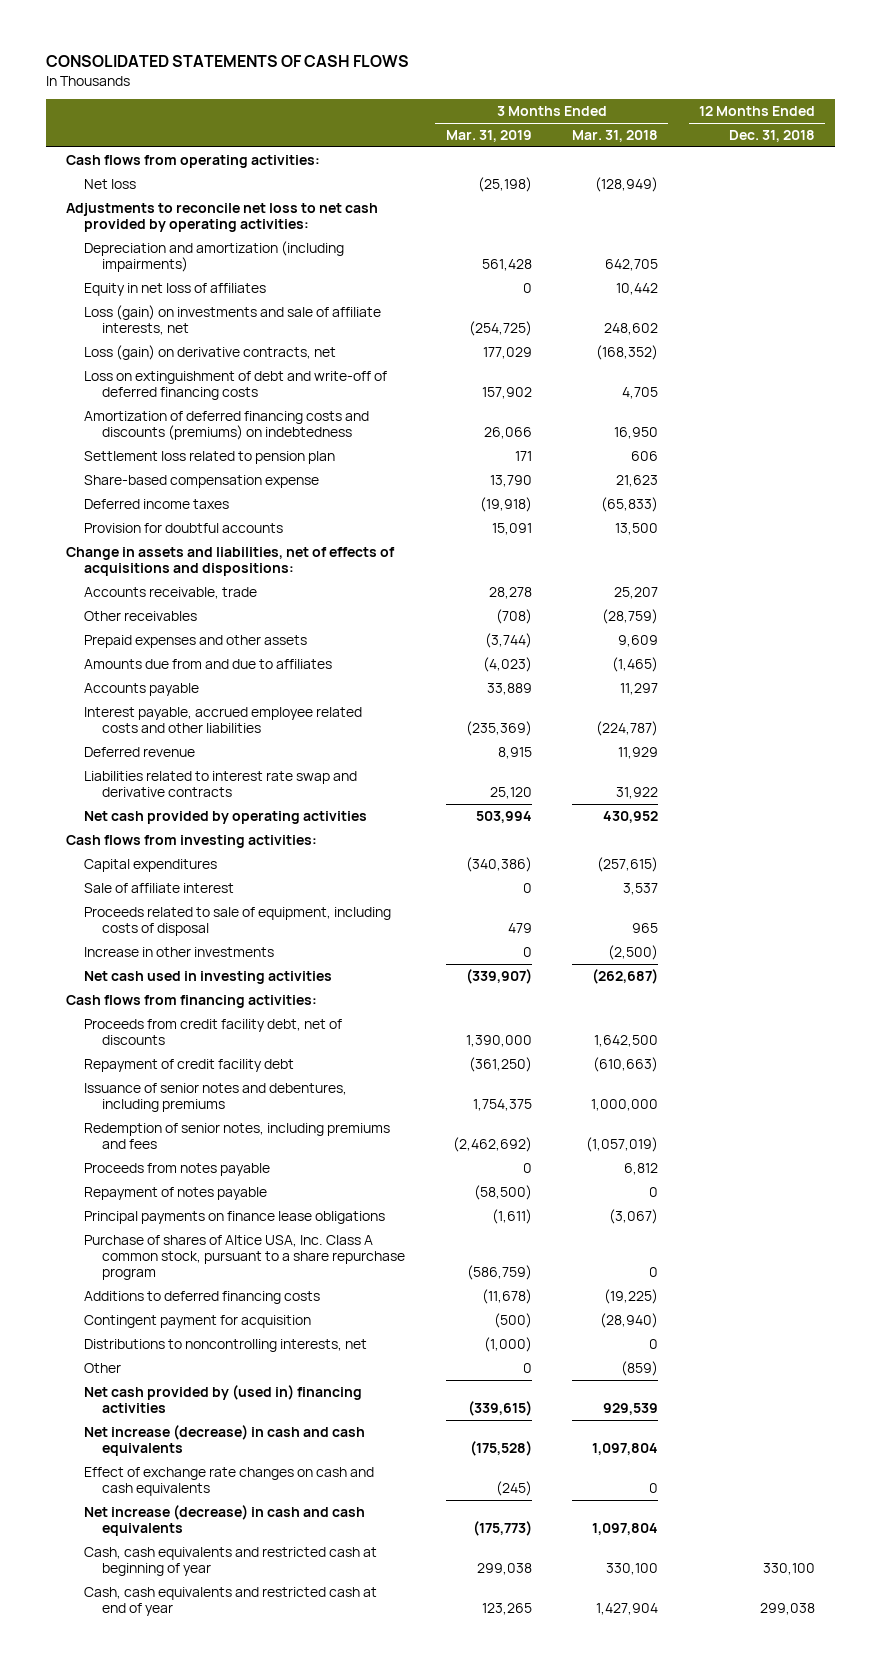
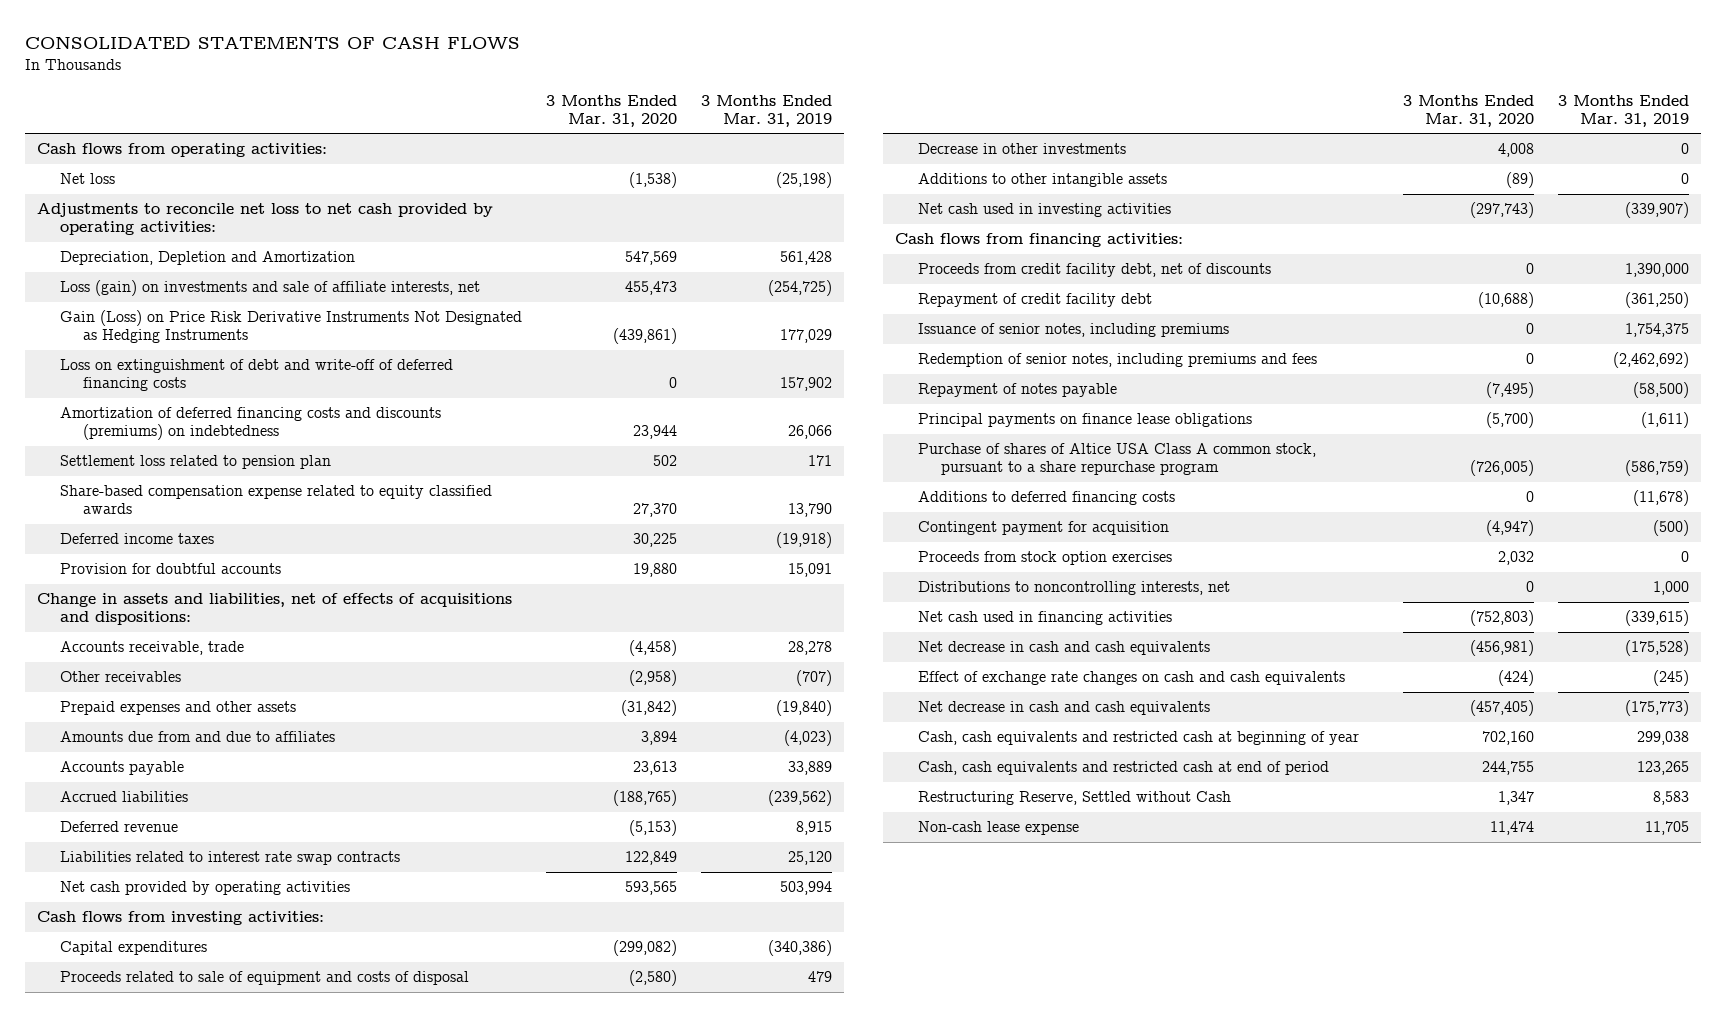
- | 3 Months Ended Mar. 31, 2019 | 3 Months Ended Mar. 31, 2018 | 12 Months Ended Dec. 31, 2018
+ | 3 Months Ended Mar. 31, 2020 | 3 Months Ended Mar. 31, 2019
- Depreciation and amortization (including impairments) | 561,428 | 642,705 |
- Equity in net loss of affiliates | 0 | 10,442 |
+ Depreciation, Depletion and Amortization | 547,569 | 561,428
- Loss (gain) on derivative contracts, net | 177,029 | (168,352) |
+ Gain (Loss) on Price Risk Derivative Instruments Not Designated as Hedging Instruments | (439,861) | 177,029
- Share-based compensation expense | 13,790 | 21,623 |
+ Share-based compensation expense related to equity classified awards | 27,370 | 13,790
- Other receivables | (708) | (28,759) |
- Prepaid expenses and other assets | (3,744) | 9,609 |
+ Other receivables | (2,958) | (707)
+ Prepaid expenses and other assets | (31,842) | (19,840)
- Interest payable, accrued employee related costs and other liabilities | (235,369) | (224,787) |
+ Accrued liabilities | (188,765) | (239,562)
- Liabilities related to interest rate swap and derivative contracts | 25,120 | 31,922 |
+ Liabilities related to interest rate swap contracts | 122,849 | 25,120
- Sale of affiliate interest | 0 | 3,537 |
- Proceeds related to sale of equipment, including costs of disposal | 479 | 965 |
- Increase in other investments | 0 | (2,500) |
+ Proceeds related to sale of equipment and costs of disposal | (2,580) | 479
+ Decrease in other investments | 4,008 | 0
+ Additions to other intangible assets | (89) | 0
- Issuance of senior notes and debentures, including premiums | 1,754,375 | 1,000,000 |
+ Issuance of senior notes, including premiums | 0 | 1,754,375
- Proceeds from notes payable | 0 | 6,812 |
- Purchase of shares of Altice USA, Inc. Class A common stock, pursuant to a share repurchase program | (586,759) | 0 |
+ Purchase of shares of Altice USA Class A common stock, pursuant to a share repurchase program | (726,005) | (586,759)
- Distributions to noncontrolling interests, net | (1,000) | 0 |
- Other | 0 | (859) |
- Net cash provided by (used in) financing activities | (339,615) | 929,539 |
- Net increase (decrease) in cash and cash equivalents | (175,528) | 1,097,804 |
+ Proceeds from stock option exercises | 2,032 | 0
+ Distributions to noncontrolling interests, net | 0 | 1,000
+ Net cash used in financing activities | (752,803) | (339,615)
+ Net decrease in cash and cash equivalents | (456,981) | (175,528)
- Net increase (decrease) in cash and cash equivalents | (175,773) | 1,097,804 |
+ Net decrease in cash and cash equivalents | (457,405) | (175,773)
- Cash, cash equivalents and restricted cash at end of year | 123,265 | 1,427,904 | 299,038
+ Cash, cash equivalents and restricted cash at end of period | 244,755 | 123,265
+ Restructuring Reserve, Settled without Cash | 1,347 | 8,583
+ Non-cash lease expense | 11,474 | 11,705

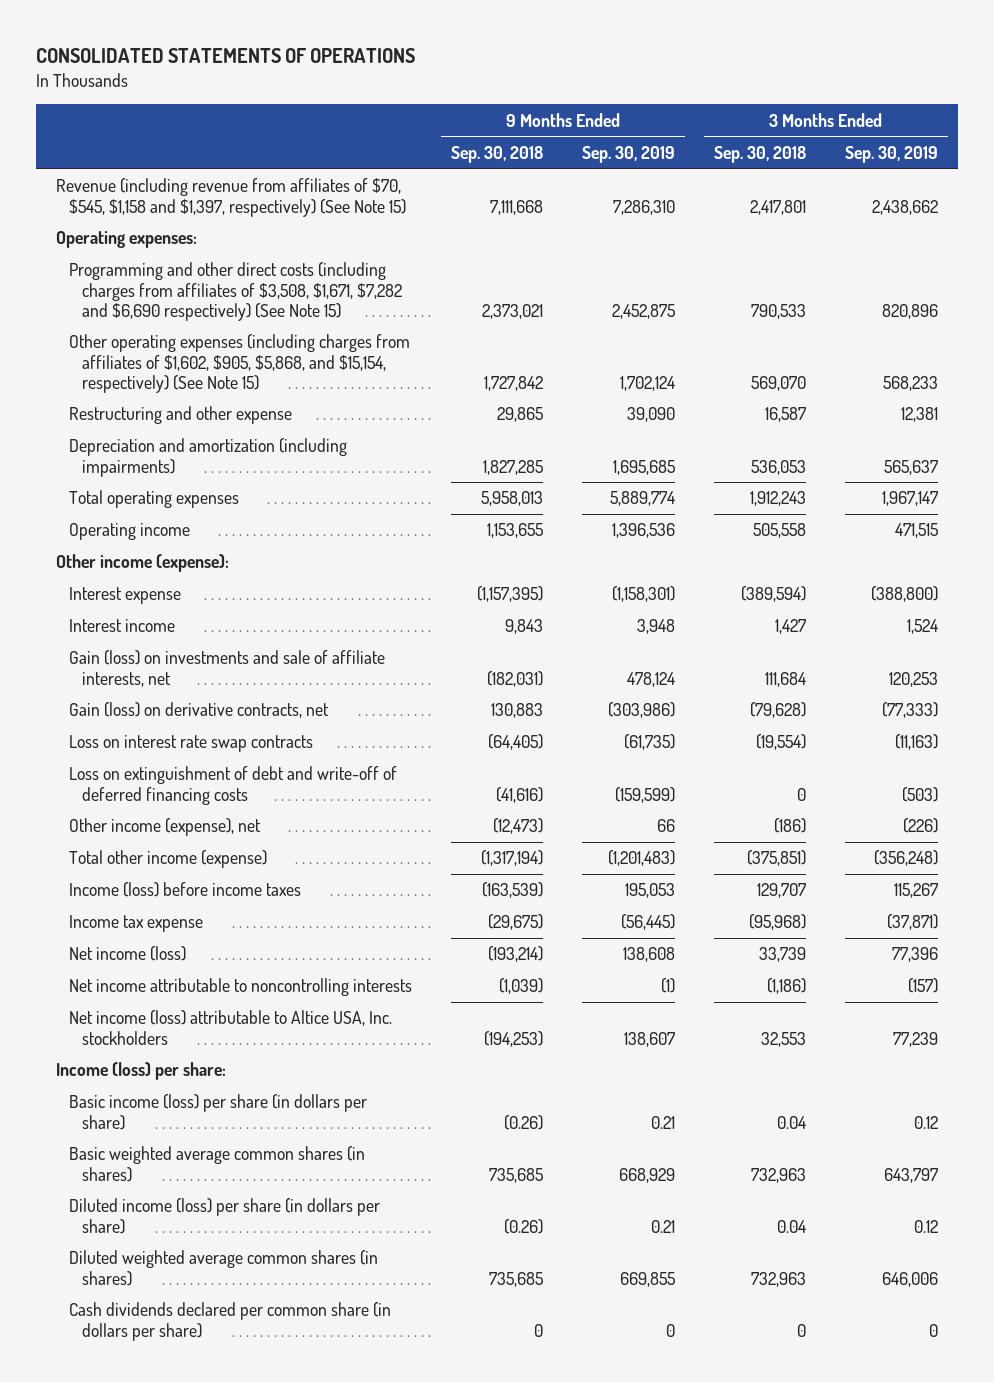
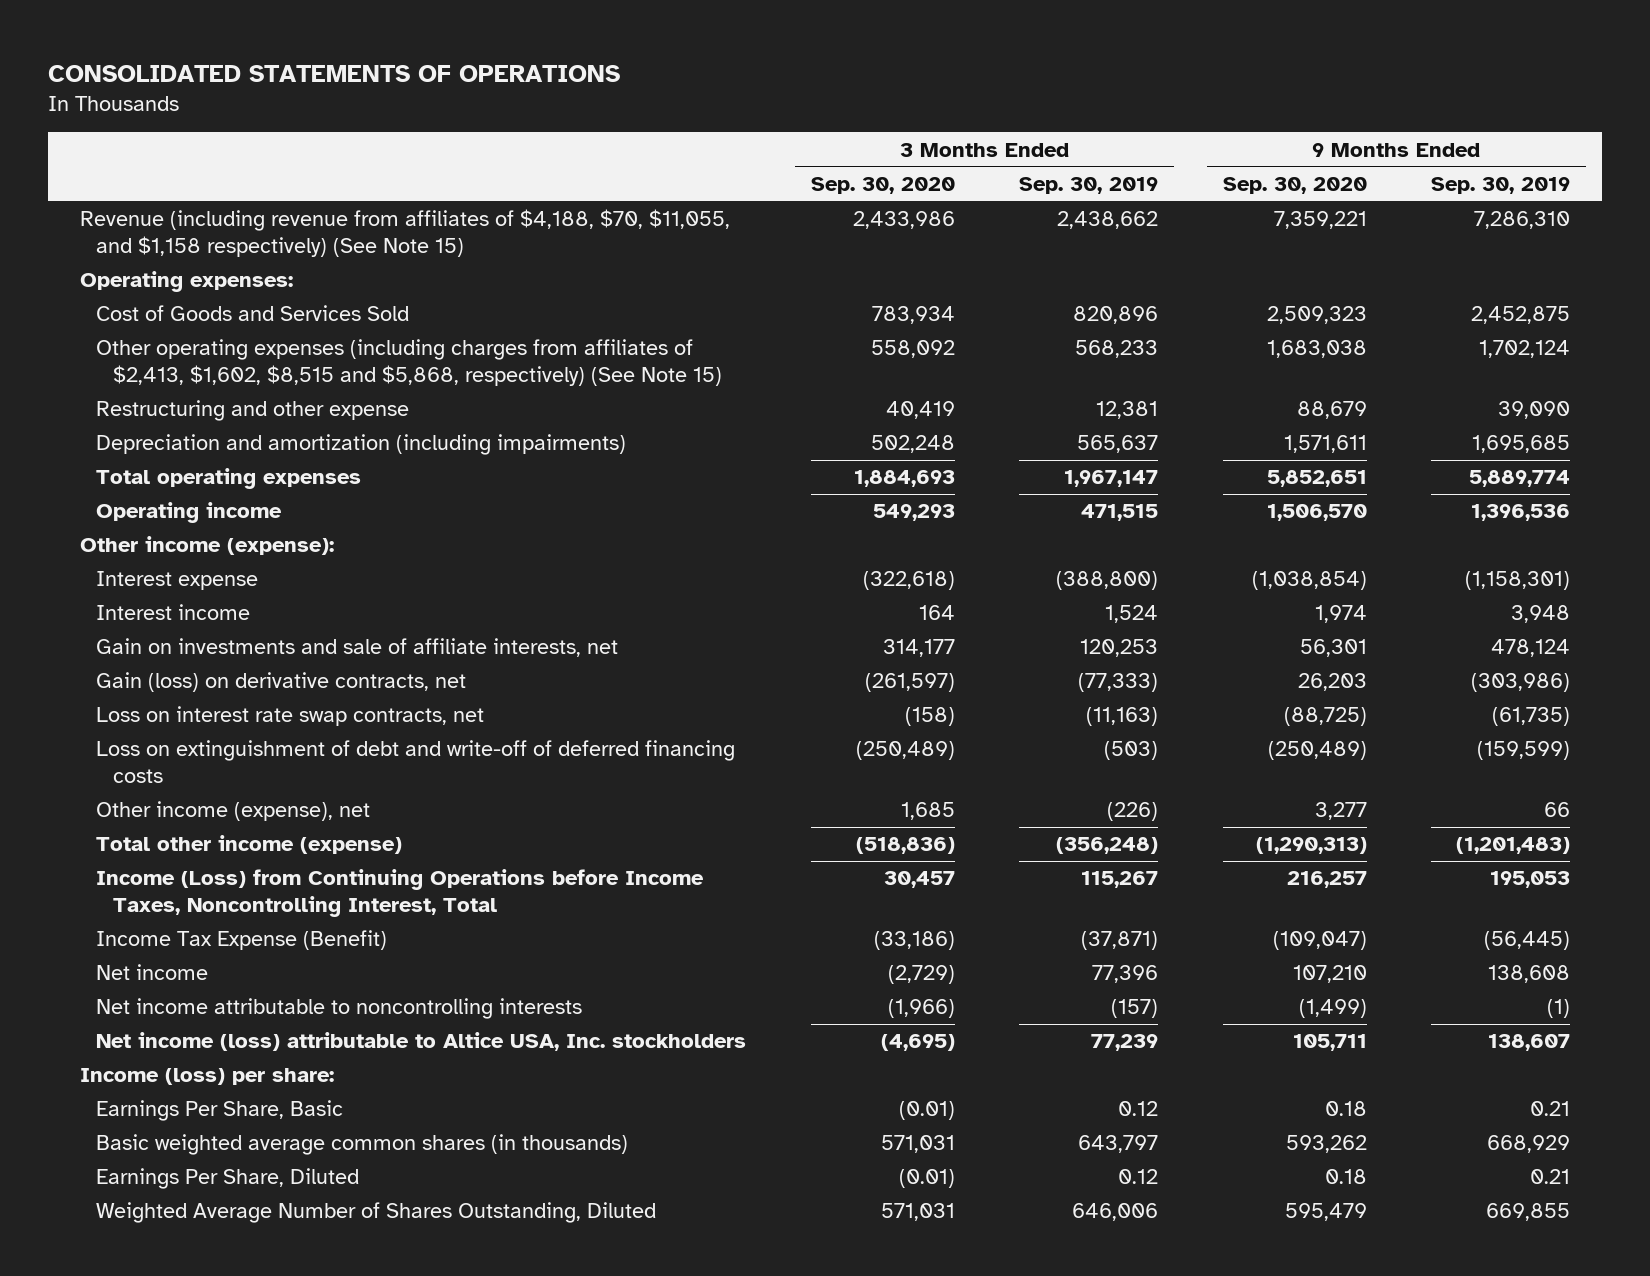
- | 9 Months Ended Sep. 30, 2018 | 9 Months Ended Sep. 30, 2019 | 3 Months Ended Sep. 30, 2018 | 3 Months Ended Sep. 30, 2019
+ | 3 Months Ended Sep. 30, 2020 | 3 Months Ended Sep. 30, 2019 | 9 Months Ended Sep. 30, 2020 | 9 Months Ended Sep. 30, 2019
- Revenue (including revenue from affiliates of $70, $545, $1,158 and $1,397, respectively) (See Note 15) | 7,111,668 | 7,286,310 | 2,417,801 | 2,438,662
+ Revenue (including revenue from affiliates of $4,188, $70, $11,055, and $1,158 respectively) (See Note 15) | 2,433,986 | 2,438,662 | 7,359,221 | 7,286,310
- Programming and other direct costs (including charges from affiliates of $3,508, $1,671, $7,282 and $6,690 respectively) (See Note 15) | 2,373,021 | 2,452,875 | 790,533 | 820,896
- Other operating expenses (including charges from affiliates of $1,602, $905, $5,868, and $15,154, respectively) (See Note 15) | 1,727,842 | 1,702,124 | 569,070 | 568,233
+ Cost of Goods and Services Sold | 783,934 | 820,896 | 2,509,323 | 2,452,875
+ Other operating expenses (including charges from affiliates of $2,413, $1,602, $8,515 and $5,868, respectively) (See Note 15) | 558,092 | 568,233 | 1,683,038 | 1,702,124
- Gain (loss) on investments and sale of affiliate interests, net | (182,031) | 478,124 | 111,684 | 120,253
+ Gain on investments and sale of affiliate interests, net | 314,177 | 120,253 | 56,301 | 478,124
- Loss on interest rate swap contracts | (64,405) | (61,735) | (19,554) | (11,163)
+ Loss on interest rate swap contracts, net | (158) | (11,163) | (88,725) | (61,735)
- Income (loss) before income taxes | (163,539) | 195,053 | 129,707 | 115,267
- Income tax expense | (29,675) | (56,445) | (95,968) | (37,871)
- Net income (loss) | (193,214) | 138,608 | 33,739 | 77,396
+ Income (Loss) from Continuing Operations before Income Taxes, Noncontrolling Interest, Total | 30,457 | 115,267 | 216,257 | 195,053
+ Income Tax Expense (Benefit) | (33,186) | (37,871) | (109,047) | (56,445)
+ Net income | (2,729) | 77,396 | 107,210 | 138,608
- Basic income (loss) per share (in dollars per share) | (0.26) | 0.21 | 0.04 | 0.12
- Basic weighted average common shares (in shares) | 735,685 | 668,929 | 732,963 | 643,797
- Diluted income (loss) per share (in dollars per share) | (0.26) | 0.21 | 0.04 | 0.12
- Diluted weighted average common shares (in shares) | 735,685 | 669,855 | 732,963 | 646,006
- Cash dividends declared per common share (in dollars per share) | 0 | 0 | 0 | 0
+ Earnings Per Share, Basic | (0.01) | 0.12 | 0.18 | 0.21
+ Basic weighted average common shares (in thousands) | 571,031 | 643,797 | 593,262 | 668,929
+ Earnings Per Share, Diluted | (0.01) | 0.12 | 0.18 | 0.21
+ Weighted Average Number of Shares Outstanding, Diluted | 571,031 | 646,006 | 595,479 | 669,855

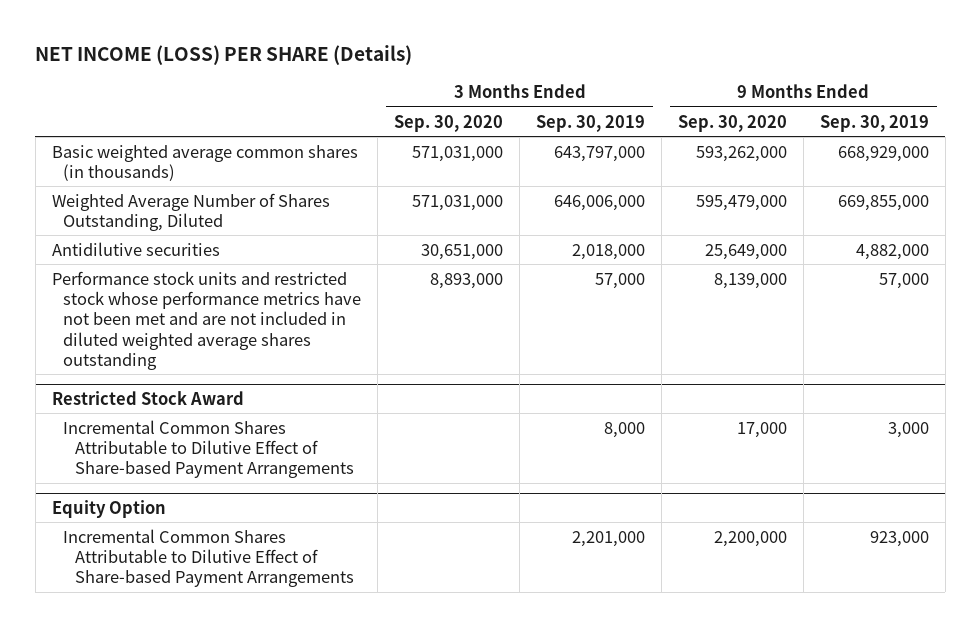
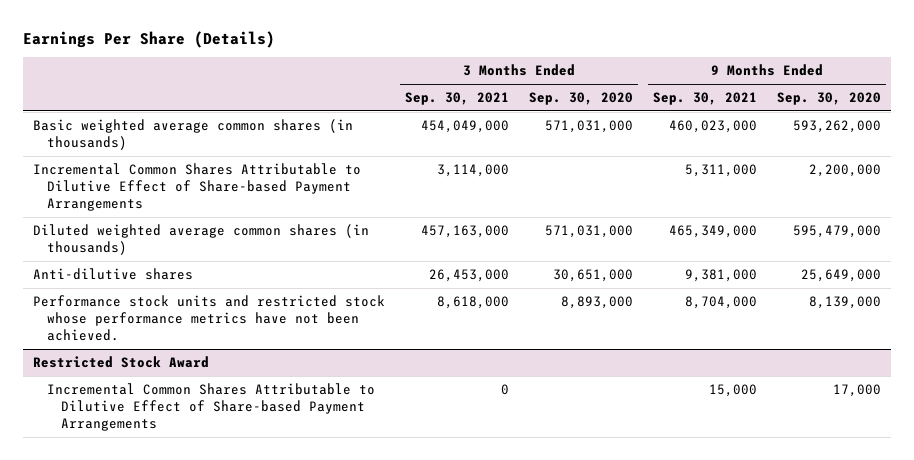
- NET INCOME (LOSS) PER SHARE (Details)
+ Earnings Per Share (Details)
- | 3 Months Ended Sep. 30, 2020 | 3 Months Ended Sep. 30, 2019 | 9 Months Ended Sep. 30, 2020 | 9 Months Ended Sep. 30, 2019
+ | 3 Months Ended Sep. 30, 2021 | 3 Months Ended Sep. 30, 2020 | 9 Months Ended Sep. 30, 2021 | 9 Months Ended Sep. 30, 2020
- Weighted Average Number of Shares Outstanding, Diluted | 571,031,000 | 646,006,000 | 595,479,000 | 669,855,000
- Antidilutive securities | 30,651,000 | 2,018,000 | 25,649,000 | 4,882,000
- Performance stock units and restricted stock whose performance metrics have not been met and are not included in diluted weighted average shares outstanding | 8,893,000 | 57,000 | 8,139,000 | 57,000
+ Incremental Common Shares Attributable to Dilutive Effect of Share-based Payment Arrangements | 3,114,000 | | 5,311,000 | 2,200,000
+ Diluted weighted average common shares (in thousands) | 457,163,000 | 571,031,000 | 465,349,000 | 595,479,000
+ Anti-dilutive shares | 26,453,000 | 30,651,000 | 9,381,000 | 25,649,000
+ Performance stock units and restricted stock whose performance metrics have not been achieved. | 8,618,000 | 8,893,000 | 8,704,000 | 8,139,000
- Equity Option
- Incremental Common Shares Attributable to Dilutive Effect of Share-based Payment Arrangements | | 2,201,000 | 2,200,000 | 923,000

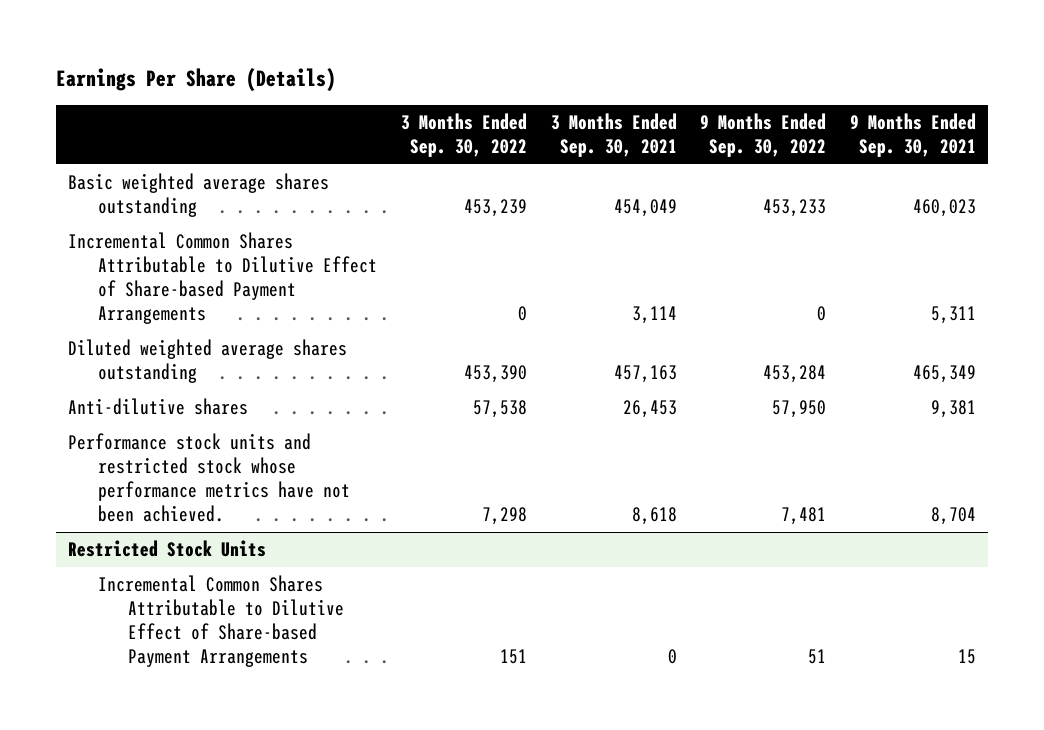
- | 3 Months Ended Sep. 30, 2021 | 3 Months Ended Sep. 30, 2020 | 9 Months Ended Sep. 30, 2021 | 9 Months Ended Sep. 30, 2020
+ | 3 Months Ended Sep. 30, 2022 | 3 Months Ended Sep. 30, 2021 | 9 Months Ended Sep. 30, 2022 | 9 Months Ended Sep. 30, 2021
- Basic weighted average common shares (in thousands) | 454,049,000 | 571,031,000 | 460,023,000 | 593,262,000
- Incremental Common Shares Attributable to Dilutive Effect of Share-based Payment Arrangements | 3,114,000 | | 5,311,000 | 2,200,000
- Diluted weighted average common shares (in thousands) | 457,163,000 | 571,031,000 | 465,349,000 | 595,479,000
- Anti-dilutive shares | 26,453,000 | 30,651,000 | 9,381,000 | 25,649,000
- Performance stock units and restricted stock whose performance metrics have not been achieved. | 8,618,000 | 8,893,000 | 8,704,000 | 8,139,000
- Restricted Stock Award
- Incremental Common Shares Attributable to Dilutive Effect of Share-based Payment Arrangements | 0 | | 15,000 | 17,000
+ Basic weighted average shares outstanding | 453,239 | 454,049 | 453,233 | 460,023
+ Incremental Common Shares Attributable to Dilutive Effect of Share-based Payment Arrangements | 0 | 3,114 | 0 | 5,311
+ Diluted weighted average shares outstanding | 453,390 | 457,163 | 453,284 | 465,349
+ Anti-dilutive shares | 57,538 | 26,453 | 57,950 | 9,381
+ Performance stock units and restricted stock whose performance metrics have not been achieved. | 7,298 | 8,618 | 7,481 | 8,704
+ Restricted Stock Units
+ Incremental Common Shares Attributable to Dilutive Effect of Share-based Payment Arrangements | 151 | 0 | 51 | 15

